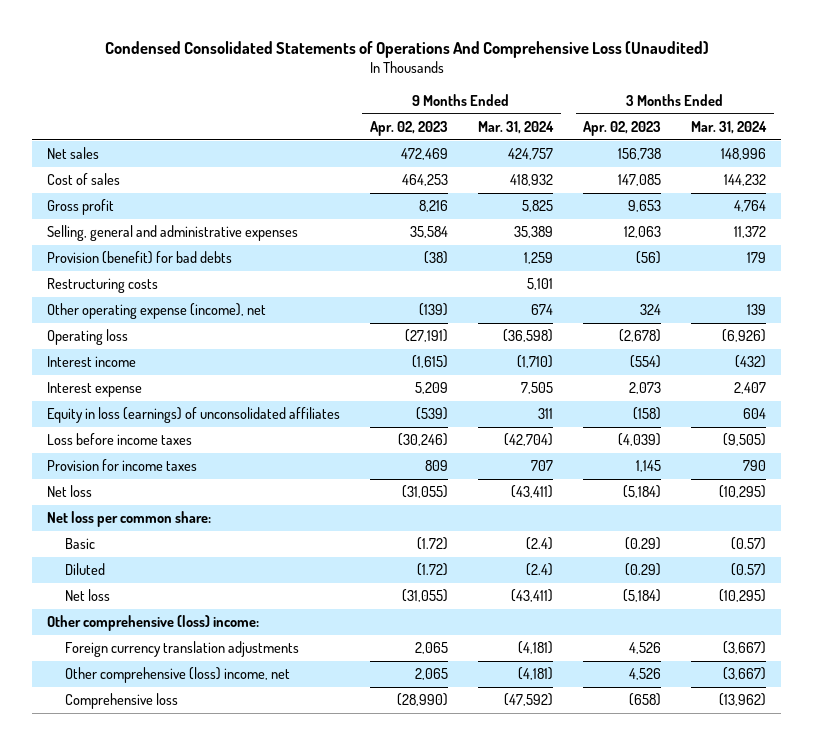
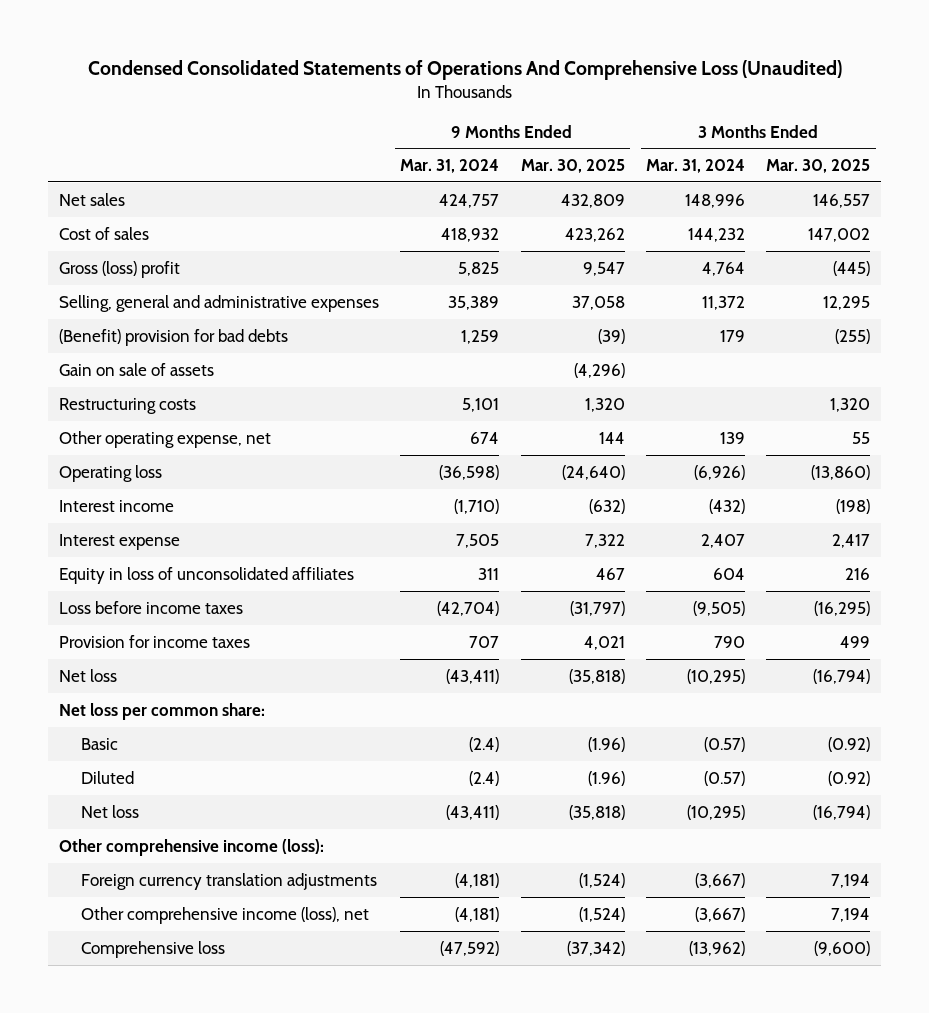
- | 9 Months Ended Apr. 02, 2023 | 9 Months Ended Mar. 31, 2024 | 3 Months Ended Apr. 02, 2023 | 3 Months Ended Mar. 31, 2024
+ | 9 Months Ended Mar. 31, 2024 | 9 Months Ended Mar. 30, 2025 | 3 Months Ended Mar. 31, 2024 | 3 Months Ended Mar. 30, 2025
- Gross profit | 8,216 | 5,825 | 9,653 | 4,764
+ Gross (loss) profit | 5,825 | 9,547 | 4,764 | (445)
- Provision (benefit) for bad debts | (38) | 1,259 | (56) | 179
+ (Benefit) provision for bad debts | 1,259 | (39) | 179 | (255)
+ Gain on sale of assets | | (4,296) | |
- Other operating expense (income), net | (139) | 674 | 324 | 139
+ Other operating expense, net | 674 | 144 | 139 | 55
- Equity in loss (earnings) of unconsolidated affiliates | (539) | 311 | (158) | 604
+ Equity in loss of unconsolidated affiliates | 311 | 467 | 604 | 216
- Other comprehensive (loss) income:
+ Other comprehensive income (loss):
- Other comprehensive (loss) income, net | 2,065 | (4,181) | 4,526 | (3,667)
+ Other comprehensive income (loss), net | (4,181) | (1,524) | (3,667) | 7,194

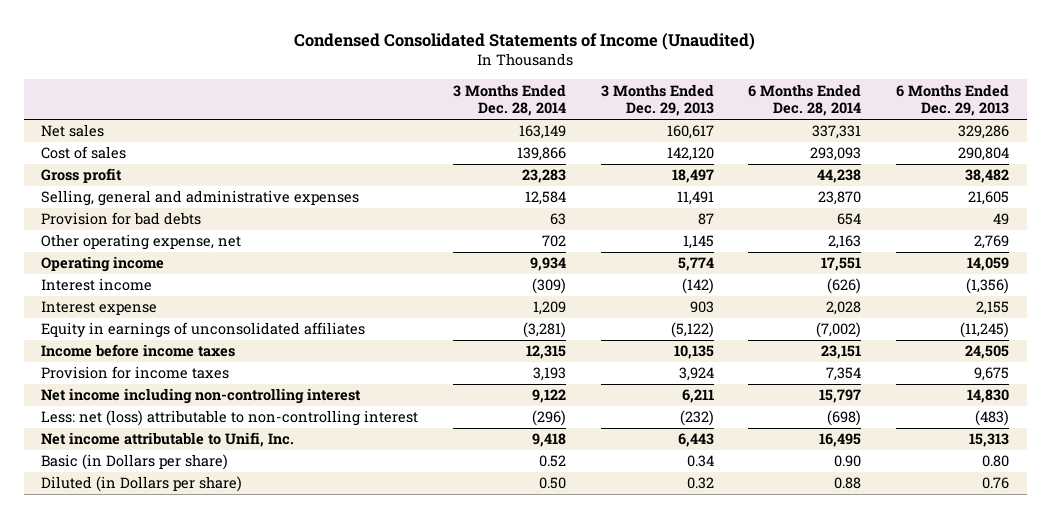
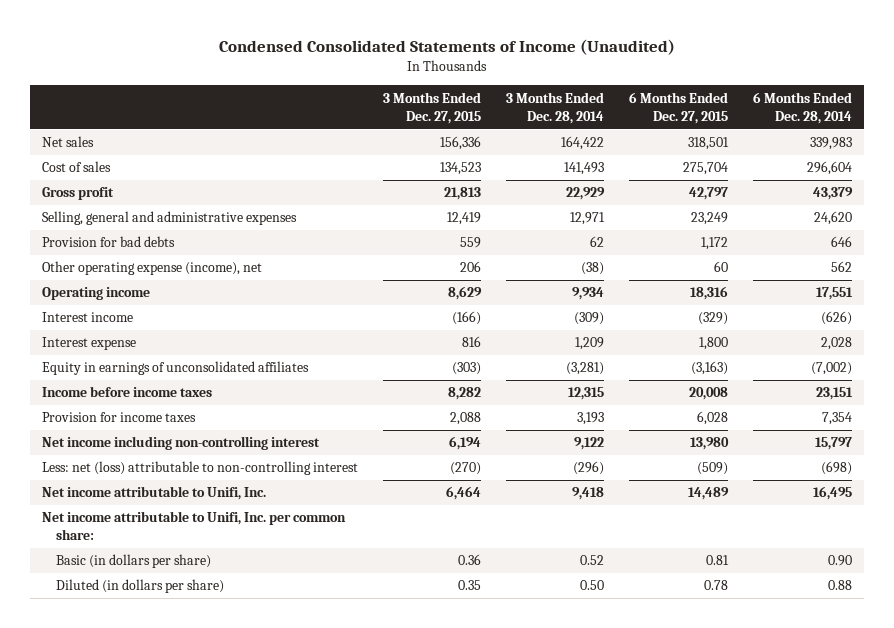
- | 3 Months Ended Dec. 28, 2014 | 3 Months Ended Dec. 29, 2013 | 6 Months Ended Dec. 28, 2014 | 6 Months Ended Dec. 29, 2013
+ | 3 Months Ended Dec. 27, 2015 | 3 Months Ended Dec. 28, 2014 | 6 Months Ended Dec. 27, 2015 | 6 Months Ended Dec. 28, 2014
- Net sales | 163,149 | 160,617 | 337,331 | 329,286
- Cost of sales | 139,866 | 142,120 | 293,093 | 290,804
- Gross profit | 23,283 | 18,497 | 44,238 | 38,482
- Selling, general and administrative expenses | 12,584 | 11,491 | 23,870 | 21,605
- Provision for bad debts | 63 | 87 | 654 | 49
- Other operating expense, net | 702 | 1,145 | 2,163 | 2,769
+ Net sales | 156,336 | 164,422 | 318,501 | 339,983
+ Cost of sales | 134,523 | 141,493 | 275,704 | 296,604
+ Gross profit | 21,813 | 22,929 | 42,797 | 43,379
+ Selling, general and administrative expenses | 12,419 | 12,971 | 23,249 | 24,620
+ Provision for bad debts | 559 | 62 | 1,172 | 646
+ Other operating expense (income), net | 206 | (38) | 60 | 562
- Basic (in Dollars per share) | 0.52 | 0.34 | 0.90 | 0.80
- Diluted (in Dollars per share) | 0.50 | 0.32 | 0.88 | 0.76
+ Net income attributable to Unifi, Inc. per common share:
+ Basic (in dollars per share) | 0.36 | 0.52 | 0.81 | 0.90
+ Diluted (in dollars per share) | 0.35 | 0.50 | 0.78 | 0.88

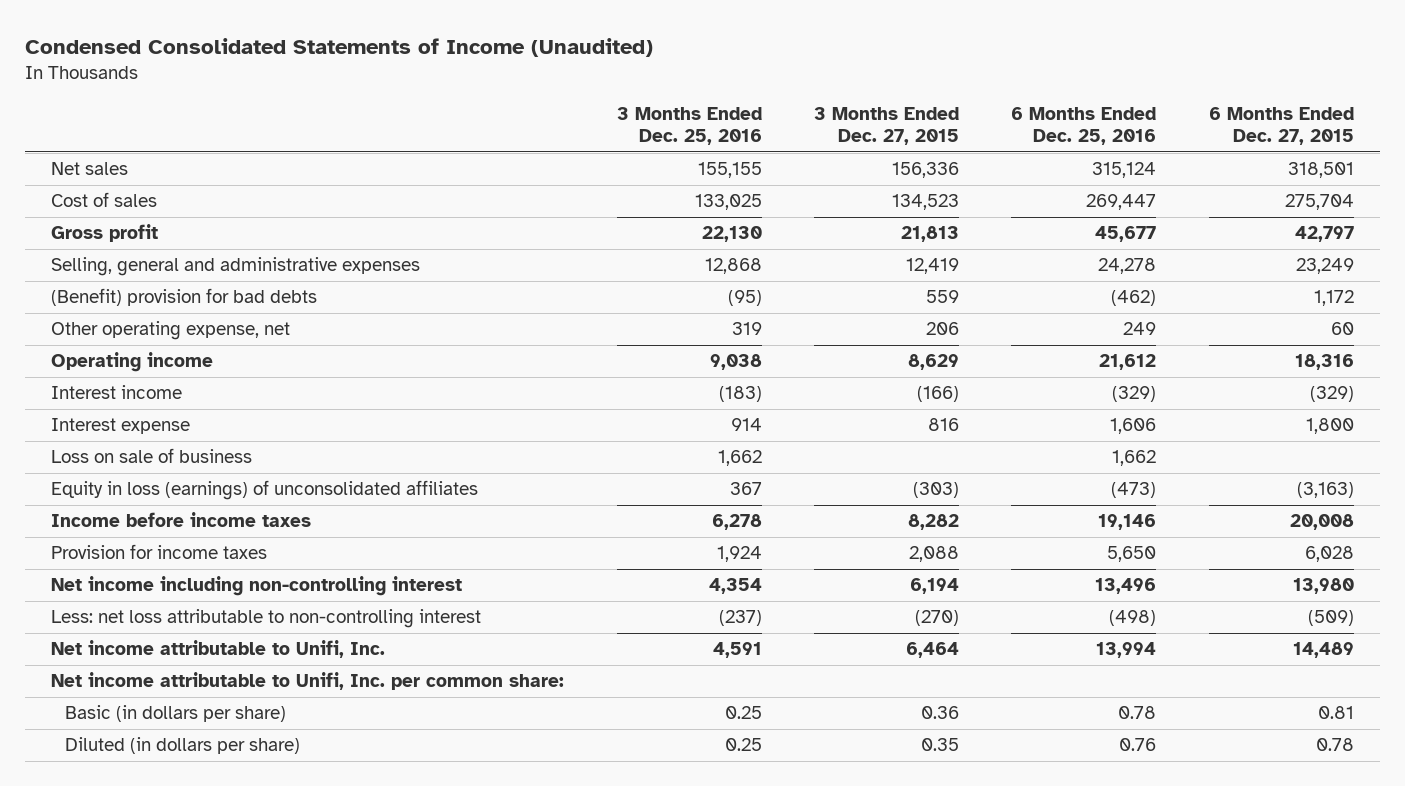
- | 3 Months Ended Dec. 27, 2015 | 3 Months Ended Dec. 28, 2014 | 6 Months Ended Dec. 27, 2015 | 6 Months Ended Dec. 28, 2014
+ | 3 Months Ended Dec. 25, 2016 | 3 Months Ended Dec. 27, 2015 | 6 Months Ended Dec. 25, 2016 | 6 Months Ended Dec. 27, 2015
- Provision for bad debts | 559 | 62 | 1,172 | 646
- Other operating expense (income), net | 206 | (38) | 60 | 562
+ (Benefit) provision for bad debts | (95) | 559 | (462) | 1,172
+ Other operating expense, net | 319 | 206 | 249 | 60
- Equity in earnings of unconsolidated affiliates | (303) | (3,281) | (3,163) | (7,002)
+ Loss on sale of business | 1,662 | | 1,662 |
+ Equity in loss (earnings) of unconsolidated affiliates | 367 | (303) | (473) | (3,163)
- Less: net (loss) attributable to non-controlling interest | (270) | (296) | (509) | (698)
+ Less: net loss attributable to non-controlling interest | (237) | (270) | (498) | (509)

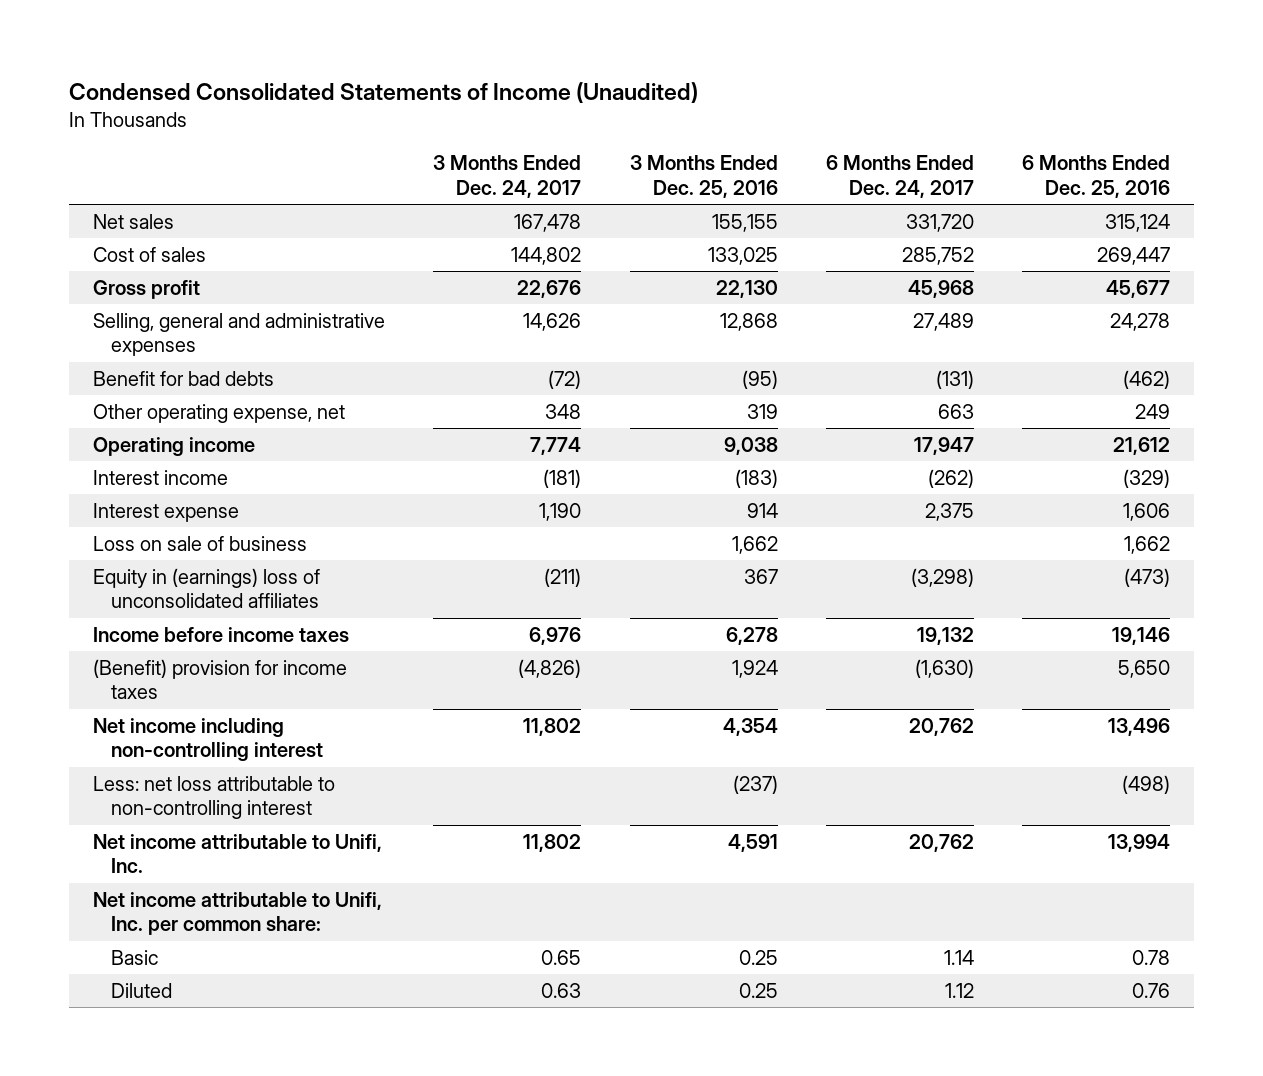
- | 3 Months Ended Dec. 25, 2016 | 3 Months Ended Dec. 27, 2015 | 6 Months Ended Dec. 25, 2016 | 6 Months Ended Dec. 27, 2015
+ | 3 Months Ended Dec. 24, 2017 | 3 Months Ended Dec. 25, 2016 | 6 Months Ended Dec. 24, 2017 | 6 Months Ended Dec. 25, 2016
- (Benefit) provision for bad debts | (95) | 559 | (462) | 1,172
+ Benefit for bad debts | (72) | (95) | (131) | (462)
- Equity in loss (earnings) of unconsolidated affiliates | 367 | (303) | (473) | (3,163)
+ Equity in (earnings) loss of unconsolidated affiliates | (211) | 367 | (3,298) | (473)
- Provision for income taxes | 1,924 | 2,088 | 5,650 | 6,028
+ (Benefit) provision for income taxes | (4,826) | 1,924 | (1,630) | 5,650
- Basic (in dollars per share) | 0.25 | 0.36 | 0.78 | 0.81
- Diluted (in dollars per share) | 0.25 | 0.35 | 0.76 | 0.78
+ Basic | 0.65 | 0.25 | 1.14 | 0.78
+ Diluted | 0.63 | 0.25 | 1.12 | 0.76

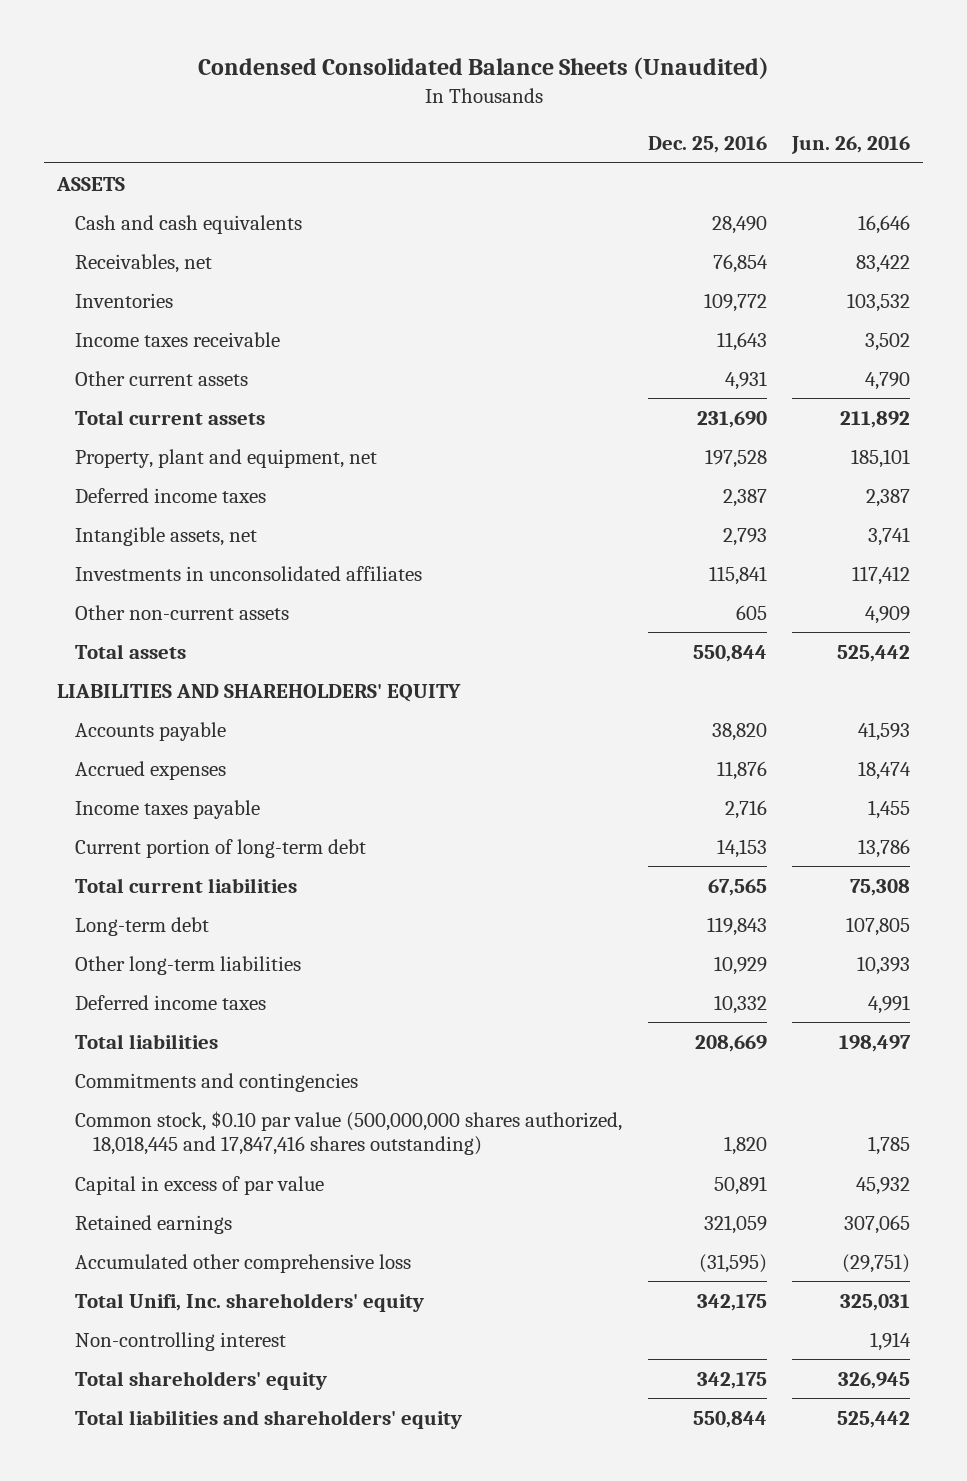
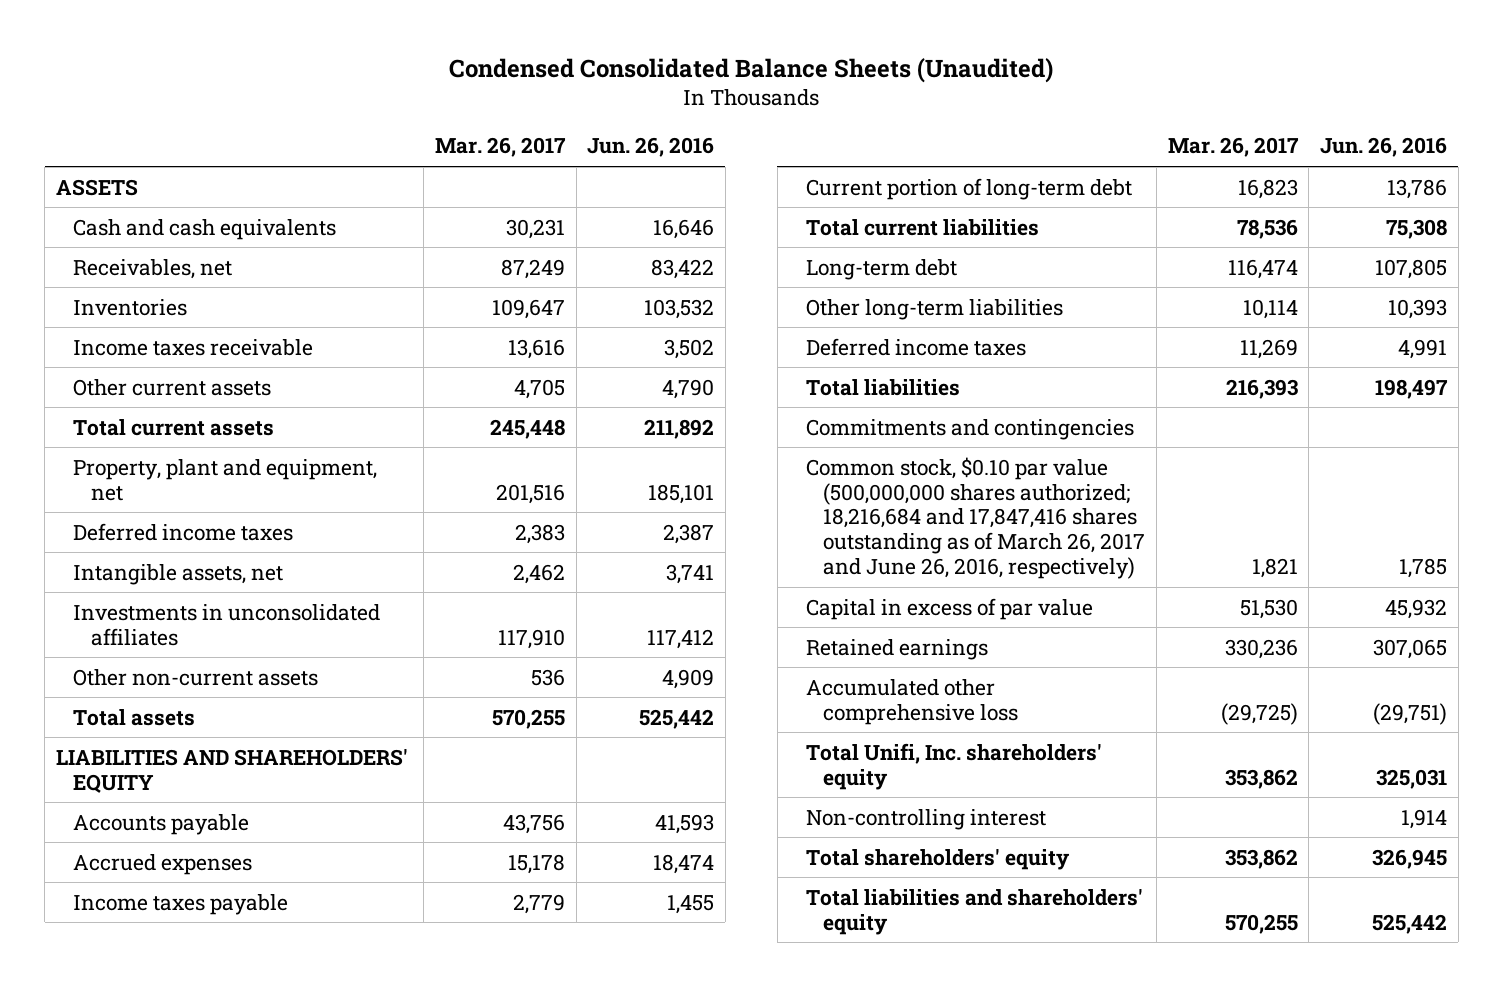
- | Dec. 25, 2016 | Jun. 26, 2016
+ | Mar. 26, 2017 | Jun. 26, 2016
- Common stock, $0.10 par value (500,000,000 shares authorized, 18,018,445 and 17,847,416 shares outstanding) | 1,820 | 1,785
+ Common stock, $0.10 par value (500,000,000 shares authorized; 18,216,684 and 17,847,416 shares outstanding as of March 26, 2017 and June 26, 2016, respectively) | 1,821 | 1,785

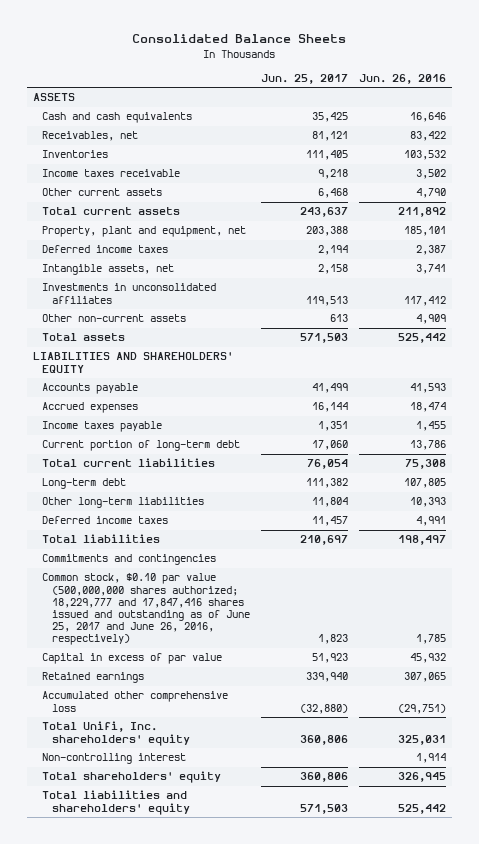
- Condensed Consolidated Balance Sheets (Unaudited)
+ Consolidated Balance Sheets
- | Mar. 26, 2017 | Jun. 26, 2016
+ | Jun. 25, 2017 | Jun. 26, 2016
- Common stock, $0.10 par value (500,000,000 shares authorized; 18,216,684 and 17,847,416 shares outstanding as of March 26, 2017 and June 26, 2016, respectively) | 1,821 | 1,785
+ Common stock, $0.10 par value (500,000,000 shares authorized; 18,229,777 and 17,847,416 shares issued and outstanding as of June 25, 2017 and June 26, 2016, respectively) | 1,823 | 1,785

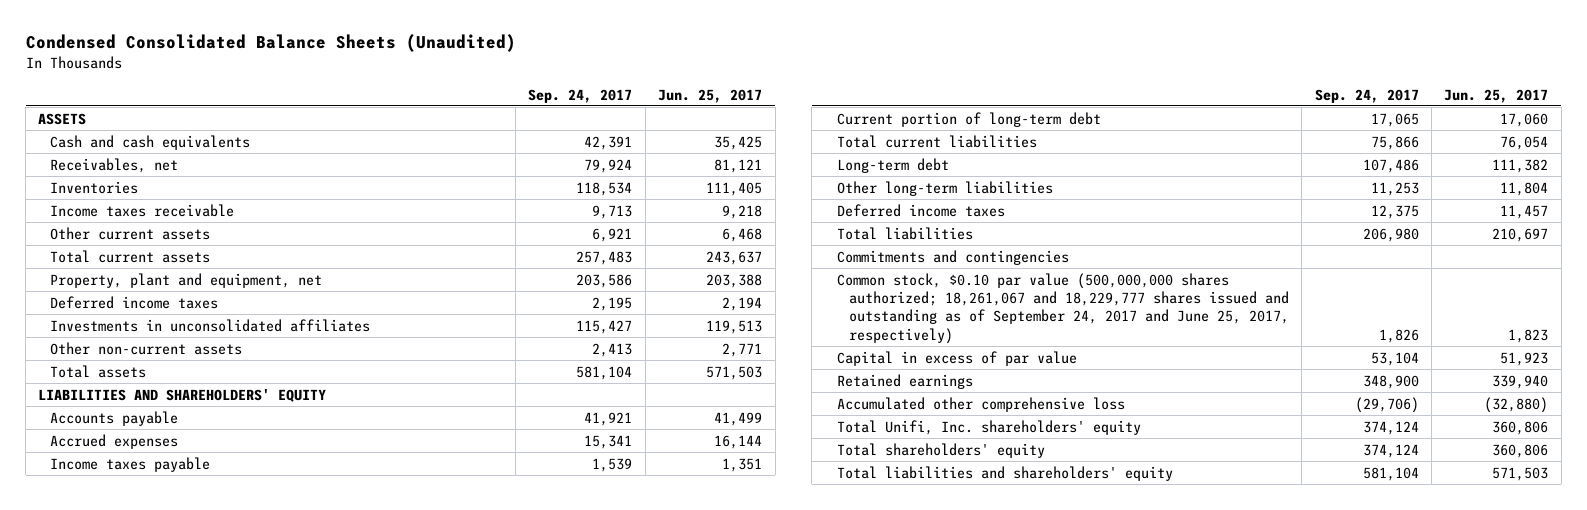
- Consolidated Balance Sheets
+ Condensed Consolidated Balance Sheets (Unaudited)
- | Jun. 25, 2017 | Jun. 26, 2016
+ | Sep. 24, 2017 | Jun. 25, 2017
- Intangible assets, net | 2,158 | 3,741
- Other non-current assets | 613 | 4,909
+ Other non-current assets | 2,413 | 2,771
- Common stock, $0.10 par value (500,000,000 shares authorized; 18,229,777 and 17,847,416 shares issued and outstanding as of June 25, 2017 and June 26, 2016, respectively) | 1,823 | 1,785
+ Common stock, $0.10 par value (500,000,000 shares authorized; 18,261,067 and 18,229,777 shares issued and outstanding as of September 24, 2017 and June 25, 2017, respectively) | 1,826 | 1,823
- Non-controlling interest | | 1,914

